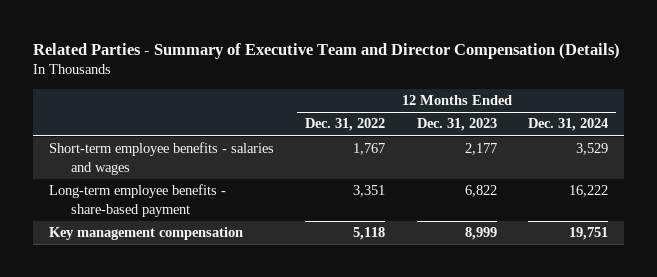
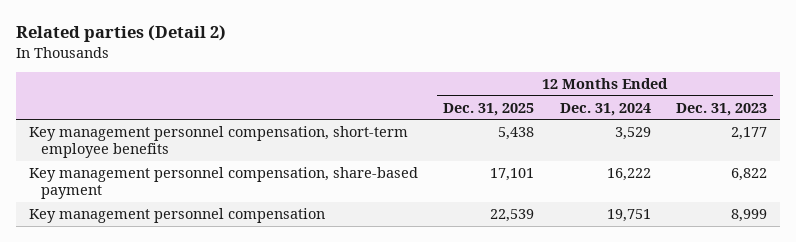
- Related Parties - Summary of Executive Team and Director Compensation (Details)
+ Related parties (Detail 2)
- | 12 Months Ended Dec. 31, 2022 | 12 Months Ended Dec. 31, 2023 | 12 Months Ended Dec. 31, 2024
+ | 12 Months Ended Dec. 31, 2025 | 12 Months Ended Dec. 31, 2024 | 12 Months Ended Dec. 31, 2023
- Short-term employee benefits - salaries and wages | 1,767 | 2,177 | 3,529
- Long-term employee benefits - share-based payment | 3,351 | 6,822 | 16,222
- Key management compensation | 5,118 | 8,999 | 19,751
+ Key management personnel compensation, short-term employee benefits | 5,438 | 3,529 | 2,177
+ Key management personnel compensation, share-based payment | 17,101 | 16,222 | 6,822
+ Key management personnel compensation | 22,539 | 19,751 | 8,999

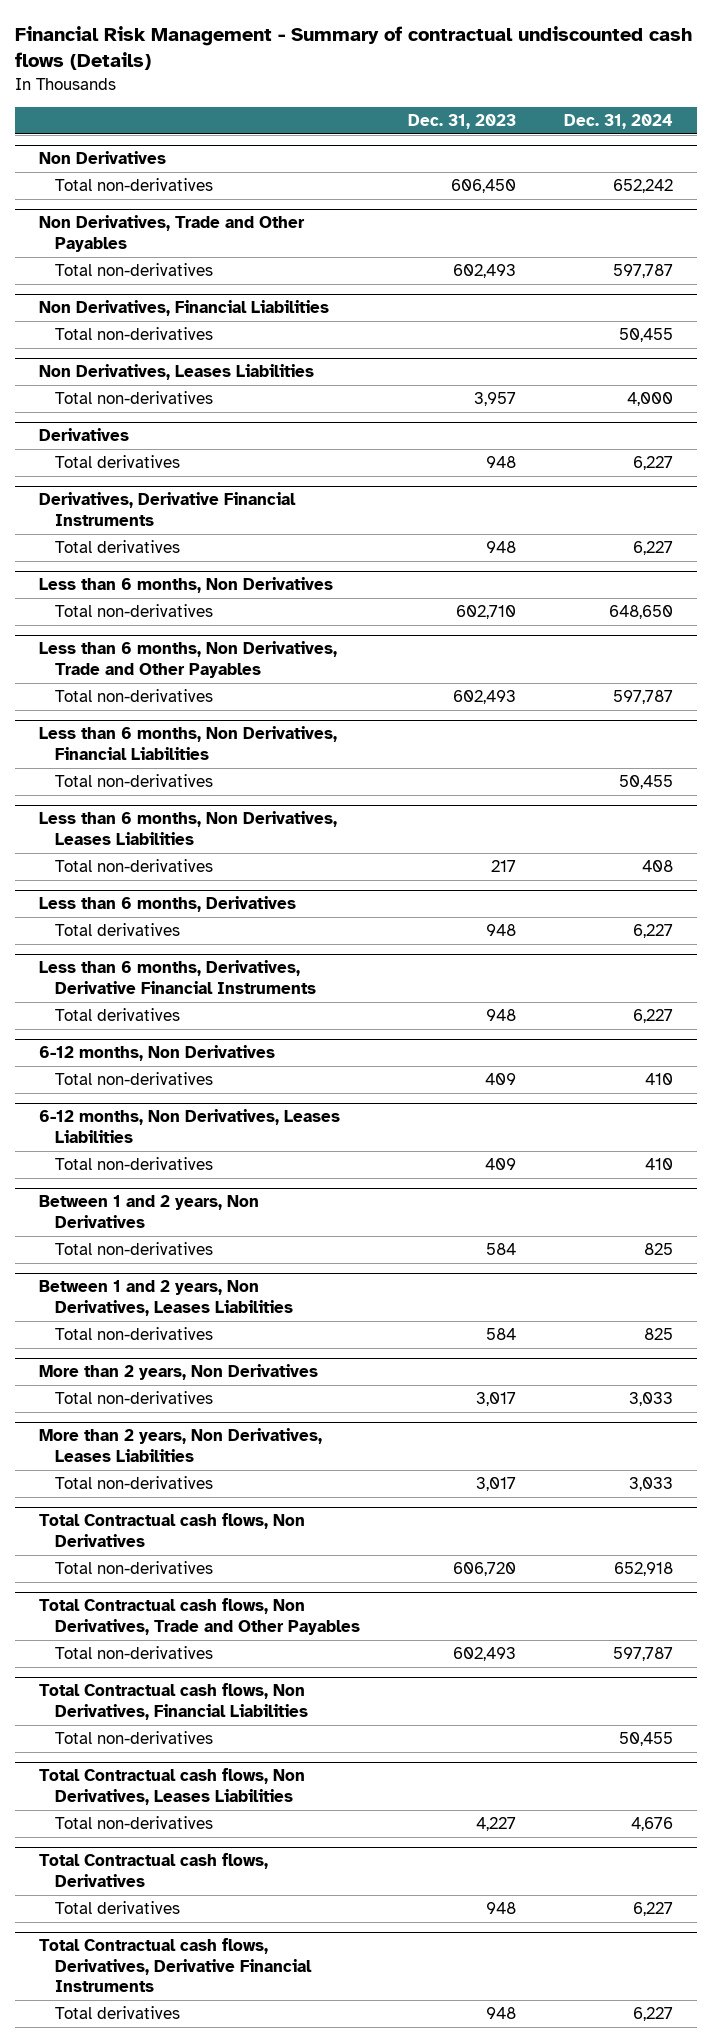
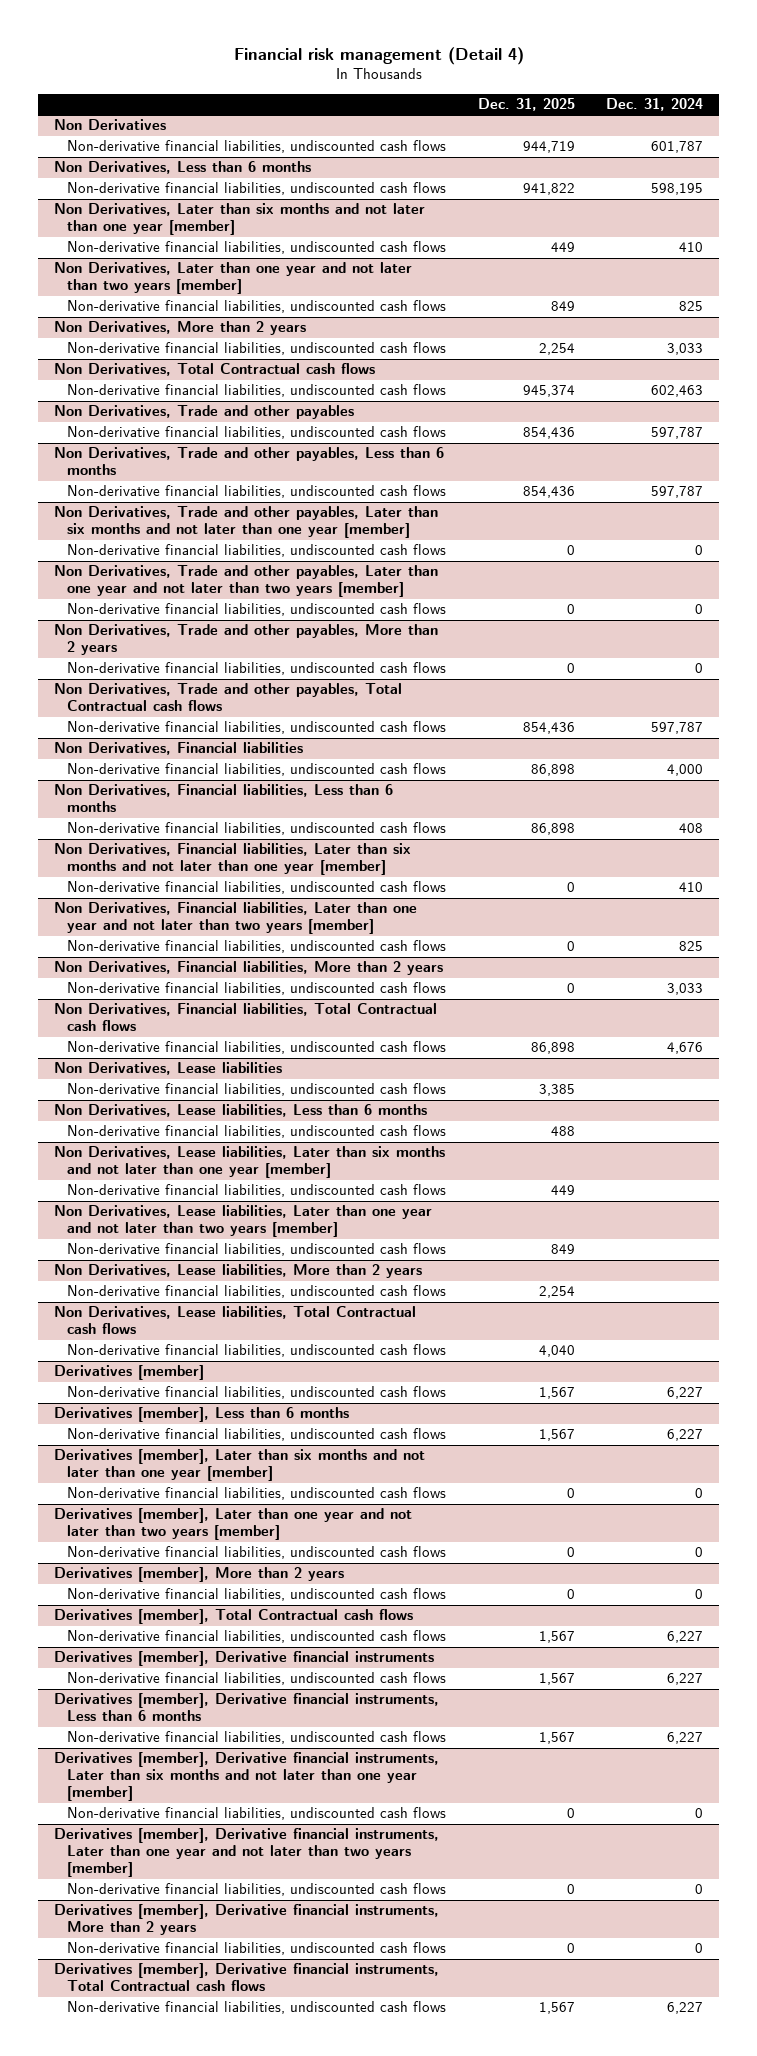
- Financial Risk Management - Summary of contractual undiscounted cash flows (Details)
+ Financial risk management (Detail 4)
- | Dec. 31, 2023 | Dec. 31, 2024
+ | Dec. 31, 2025 | Dec. 31, 2024
@ Non Derivatives
- Total non-derivatives | 606,450 | 652,242
- Non Derivatives, Trade and Other Payables
- Total non-derivatives | 602,493 | 597,787
- Non Derivatives, Financial Liabilities
- Total non-derivatives | | 50,455
- Non Derivatives, Leases Liabilities
- Total non-derivatives | 3,957 | 4,000
- Derivatives
- Total derivatives | 948 | 6,227
- Derivatives, Derivative Financial Instruments
- Total derivatives | 948 | 6,227
- Less than 6 months, Non Derivatives
- Total non-derivatives | 602,710 | 648,650
- Less than 6 months, Non Derivatives, Trade and Other Payables
- Total non-derivatives | 602,493 | 597,787
- Less than 6 months, Non Derivatives, Financial Liabilities
- Total non-derivatives | | 50,455
- Less than 6 months, Non Derivatives, Leases Liabilities
- Total non-derivatives | 217 | 408
- Less than 6 months, Derivatives
- Total derivatives | 948 | 6,227
- Less than 6 months, Derivatives, Derivative Financial Instruments
- Total derivatives | 948 | 6,227
- 6-12 months, Non Derivatives
- Total non-derivatives | 409 | 410
- 6-12 months, Non Derivatives, Leases Liabilities
- Total non-derivatives | 409 | 410
- Between 1 and 2 years, Non Derivatives
- Total non-derivatives | 584 | 825
- Between 1 and 2 years, Non Derivatives, Leases Liabilities
- Total non-derivatives | 584 | 825
- More than 2 years, Non Derivatives
- Total non-derivatives | 3,017 | 3,033
- More than 2 years, Non Derivatives, Leases Liabilities
- Total non-derivatives | 3,017 | 3,033
- Total Contractual cash flows, Non Derivatives
- Total non-derivatives | 606,720 | 652,918
- Total Contractual cash flows, Non Derivatives, Trade and Other Payables
- Total non-derivatives | 602,493 | 597,787
- Total Contractual cash flows, Non Derivatives, Financial Liabilities
- Total non-derivatives | | 50,455
- Total Contractual cash flows, Non Derivatives, Leases Liabilities
- Total non-derivatives | 4,227 | 4,676
- Total Contractual cash flows, Derivatives
- Total derivatives | 948 | 6,227
- Total Contractual cash flows, Derivatives, Derivative Financial Instruments
- Total derivatives | 948 | 6,227
@ Non Derivatives
+ Non-derivative financial liabilities, undiscounted cash flows | 944,719 | 601,787
+ Non Derivatives, Less than 6 months
+ Non-derivative financial liabilities, undiscounted cash flows | 941,822 | 598,195
+ Non Derivatives, Later than six months and not later than one year [member]
+ Non-derivative financial liabilities, undiscounted cash flows | 449 | 410
+ Non Derivatives, Later than one year and not later than two years [member]
+ Non-derivative financial liabilities, undiscounted cash flows | 849 | 825
+ Non Derivatives, More than 2 years
+ Non-derivative financial liabilities, undiscounted cash flows | 2,254 | 3,033
+ Non Derivatives, Total Contractual cash flows
+ Non-derivative financial liabilities, undiscounted cash flows | 945,374 | 602,463
+ Non Derivatives, Trade and other payables
+ Non-derivative financial liabilities, undiscounted cash flows | 854,436 | 597,787
+ Non Derivatives, Trade and other payables, Less than 6 months
+ Non-derivative financial liabilities, undiscounted cash flows | 854,436 | 597,787
+ Non Derivatives, Trade and other payables, Later than six months and not later than one year [member]
+ Non-derivative financial liabilities, undiscounted cash flows | 0 | 0
+ Non Derivatives, Trade and other payables, Later than one year and not later than two years [member]
+ Non-derivative financial liabilities, undiscounted cash flows | 0 | 0
+ Non Derivatives, Trade and other payables, More than 2 years
+ Non-derivative financial liabilities, undiscounted cash flows | 0 | 0
+ Non Derivatives, Trade and other payables, Total Contractual cash flows
+ Non-derivative financial liabilities, undiscounted cash flows | 854,436 | 597,787
+ Non Derivatives, Financial liabilities
+ Non-derivative financial liabilities, undiscounted cash flows | 86,898 | 4,000
+ Non Derivatives, Financial liabilities, Less than 6 months
+ Non-derivative financial liabilities, undiscounted cash flows | 86,898 | 408
+ Non Derivatives, Financial liabilities, Later than six months and not later than one year [member]
+ Non-derivative financial liabilities, undiscounted cash flows | 0 | 410
+ Non Derivatives, Financial liabilities, Later than one year and not later than two years [member]
+ Non-derivative financial liabilities, undiscounted cash flows | 0 | 825
+ Non Derivatives, Financial liabilities, More than 2 years
+ Non-derivative financial liabilities, undiscounted cash flows | 0 | 3,033
+ Non Derivatives, Financial liabilities, Total Contractual cash flows
+ Non-derivative financial liabilities, undiscounted cash flows | 86,898 | 4,676
+ Non Derivatives, Lease liabilities
+ Non-derivative financial liabilities, undiscounted cash flows | 3,385 |
+ Non Derivatives, Lease liabilities, Less than 6 months
+ Non-derivative financial liabilities, undiscounted cash flows | 488 |
+ Non Derivatives, Lease liabilities, Later than six months and not later than one year [member]
+ Non-derivative financial liabilities, undiscounted cash flows | 449 |
+ Non Derivatives, Lease liabilities, Later than one year and not later than two years [member]
+ Non-derivative financial liabilities, undiscounted cash flows | 849 |
+ Non Derivatives, Lease liabilities, More than 2 years
+ Non-derivative financial liabilities, undiscounted cash flows | 2,254 |
+ Non Derivatives, Lease liabilities, Total Contractual cash flows
+ Non-derivative financial liabilities, undiscounted cash flows | 4,040 |
+ Derivatives [member]
+ Non-derivative financial liabilities, undiscounted cash flows | 1,567 | 6,227
+ Derivatives [member], Less than 6 months
+ Non-derivative financial liabilities, undiscounted cash flows | 1,567 | 6,227
+ Derivatives [member], Later than six months and not later than one year [member]
+ Non-derivative financial liabilities, undiscounted cash flows | 0 | 0
+ Derivatives [member], Later than one year and not later than two years [member]
+ Non-derivative financial liabilities, undiscounted cash flows | 0 | 0
+ Derivatives [member], More than 2 years
+ Non-derivative financial liabilities, undiscounted cash flows | 0 | 0
+ Derivatives [member], Total Contractual cash flows
+ Non-derivative financial liabilities, undiscounted cash flows | 1,567 | 6,227
+ Derivatives [member], Derivative financial instruments
+ Non-derivative financial liabilities, undiscounted cash flows | 1,567 | 6,227
+ Derivatives [member], Derivative financial instruments, Less than 6 months
+ Non-derivative financial liabilities, undiscounted cash flows | 1,567 | 6,227
+ Derivatives [member], Derivative financial instruments, Later than six months and not later than one year [member]
+ Non-derivative financial liabilities, undiscounted cash flows | 0 | 0
+ Derivatives [member], Derivative financial instruments, Later than one year and not later than two years [member]
+ Non-derivative financial liabilities, undiscounted cash flows | 0 | 0
+ Derivatives [member], Derivative financial instruments, More than 2 years
+ Non-derivative financial liabilities, undiscounted cash flows | 0 | 0
+ Derivatives [member], Derivative financial instruments, Total Contractual cash flows
+ Non-derivative financial liabilities, undiscounted cash flows | 1,567 | 6,227

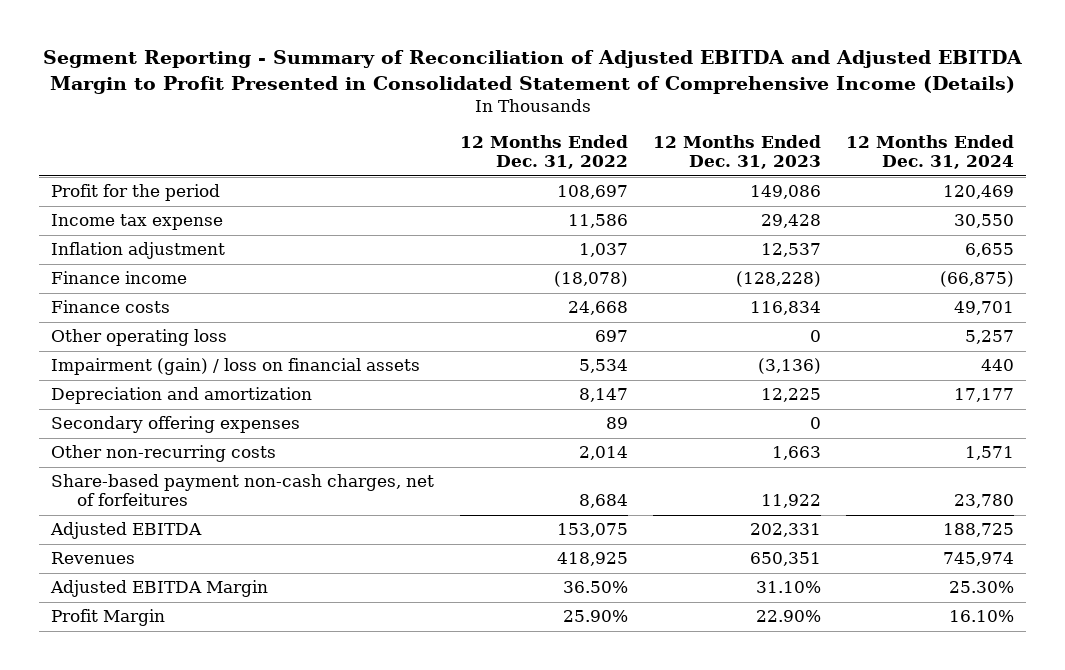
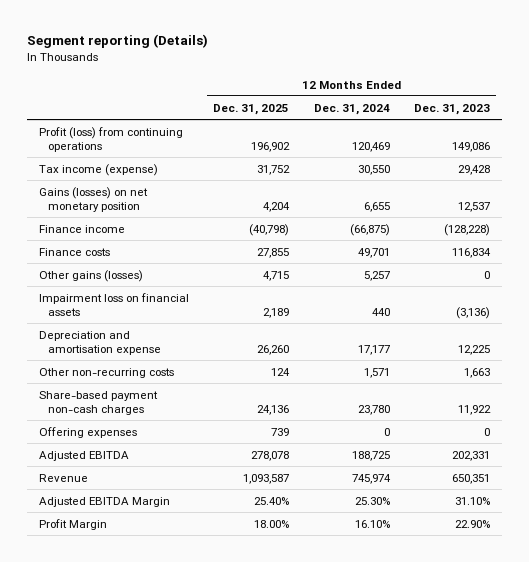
- Segment Reporting - Summary of Reconciliation of Adjusted EBITDA and Adjusted EBITDA Margin to Profit Presented in Consolidated Statement of Comprehensive Income (Details)
+ Segment reporting (Details)
- | 12 Months Ended Dec. 31, 2022 | 12 Months Ended Dec. 31, 2023 | 12 Months Ended Dec. 31, 2024
+ | 12 Months Ended Dec. 31, 2025 | 12 Months Ended Dec. 31, 2024 | 12 Months Ended Dec. 31, 2023
- Profit for the period | 108,697 | 149,086 | 120,469
- Income tax expense | 11,586 | 29,428 | 30,550
- Inflation adjustment | 1,037 | 12,537 | 6,655
+ Profit (loss) from continuing operations | 196,902 | 120,469 | 149,086
+ Tax income (expense) | 31,752 | 30,550 | 29,428
+ Gains (losses) on net monetary position | 4,204 | 6,655 | 12,537
- Other operating loss | 697 | 0 | 5,257
- Impairment (gain) / loss on financial assets | 5,534 | (3,136) | 440
- Depreciation and amortization | 8,147 | 12,225 | 17,177
- Secondary offering expenses | 89 | 0 |
+ Other gains (losses) | 4,715 | 5,257 | 0
+ Impairment loss on financial assets | 2,189 | 440 | (3,136)
+ Depreciation and amortisation expense | 26,260 | 17,177 | 12,225
- Share-based payment non-cash charges, net of forfeitures | 8,684 | 11,922 | 23,780
+ Share-based payment non-cash charges | 24,136 | 23,780 | 11,922
+ Offering expenses | 739 | 0 | 0
- Revenues | 418,925 | 650,351 | 745,974
+ Revenue | 1,093,587 | 745,974 | 650,351

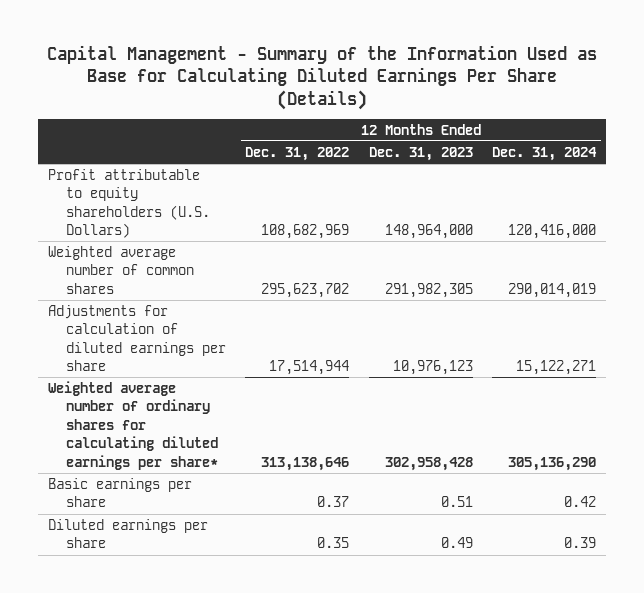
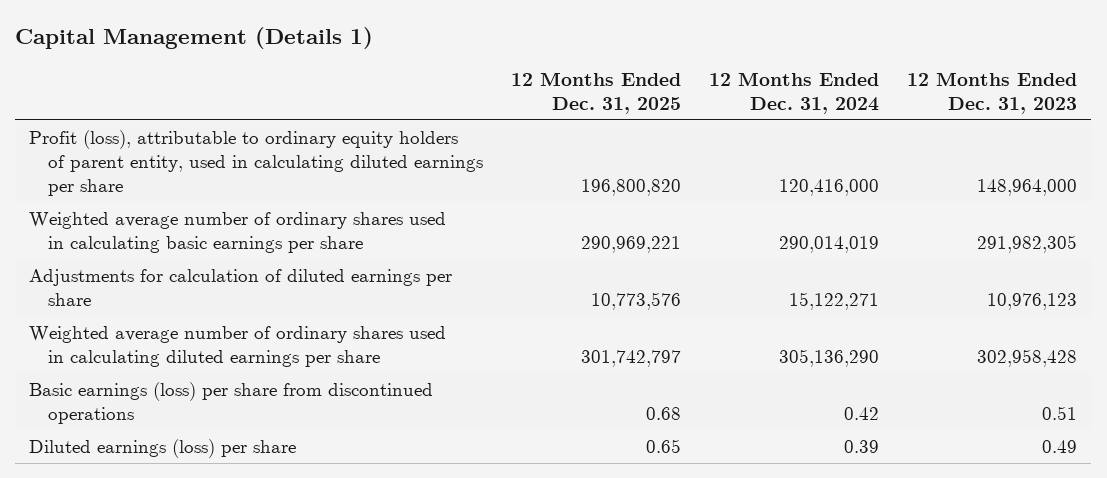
- Capital Management - Summary of the Information Used as Base for Calculating Diluted Earnings Per Share (Details)
+ Capital Management (Details 1)
- | 12 Months Ended Dec. 31, 2022 | 12 Months Ended Dec. 31, 2023 | 12 Months Ended Dec. 31, 2024
+ | 12 Months Ended Dec. 31, 2025 | 12 Months Ended Dec. 31, 2024 | 12 Months Ended Dec. 31, 2023
- Profit attributable to equity shareholders (U.S. Dollars) | 108,682,969 | 148,964,000 | 120,416,000
- Weighted average number of common shares | 295,623,702 | 291,982,305 | 290,014,019
+ Profit (loss), attributable to ordinary equity holders of parent entity, used in calculating diluted earnings per share | 196,800,820 | 120,416,000 | 148,964,000
+ Weighted average number of ordinary shares used in calculating basic earnings per share | 290,969,221 | 290,014,019 | 291,982,305
- Weighted average number of ordinary shares for calculating diluted earnings per share* | 313,138,646 | 302,958,428 | 305,136,290
- Basic earnings per share | 0.37 | 0.51 | 0.42
- Diluted earnings per share | 0.35 | 0.49 | 0.39
+ Weighted average number of ordinary shares used in calculating diluted earnings per share | 301,742,797 | 305,136,290 | 302,958,428
+ Basic earnings (loss) per share from discontinued operations | 0.68 | 0.42 | 0.51
+ Diluted earnings (loss) per share | 0.65 | 0.39 | 0.49

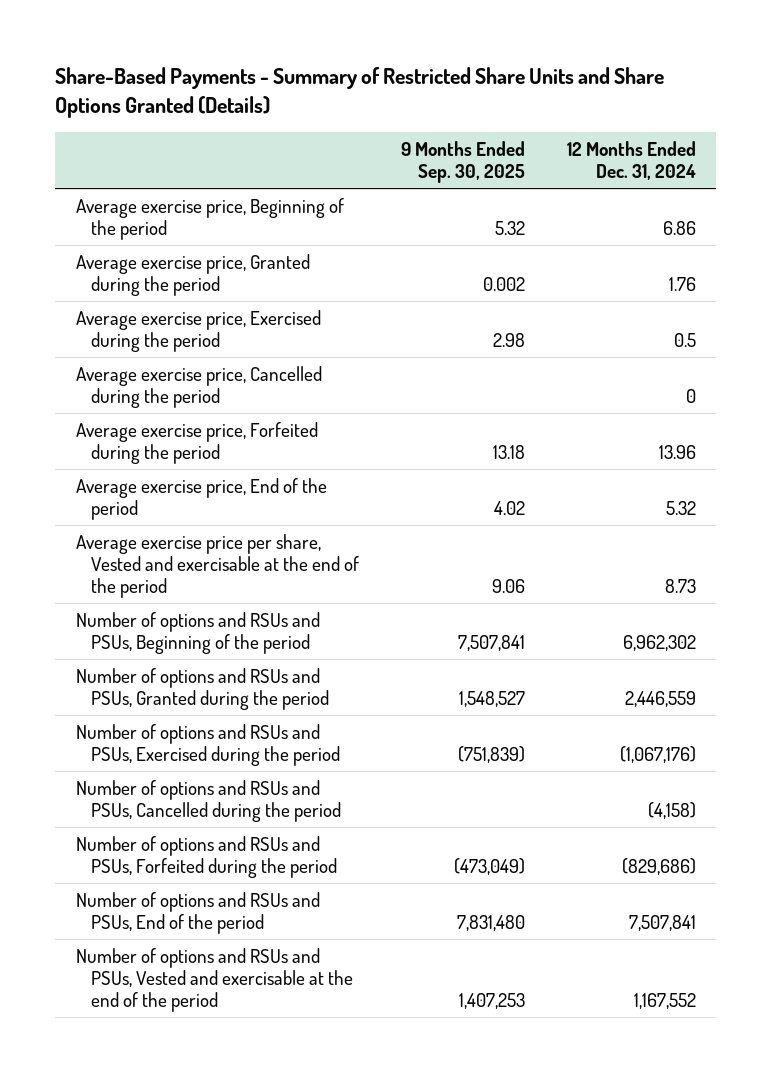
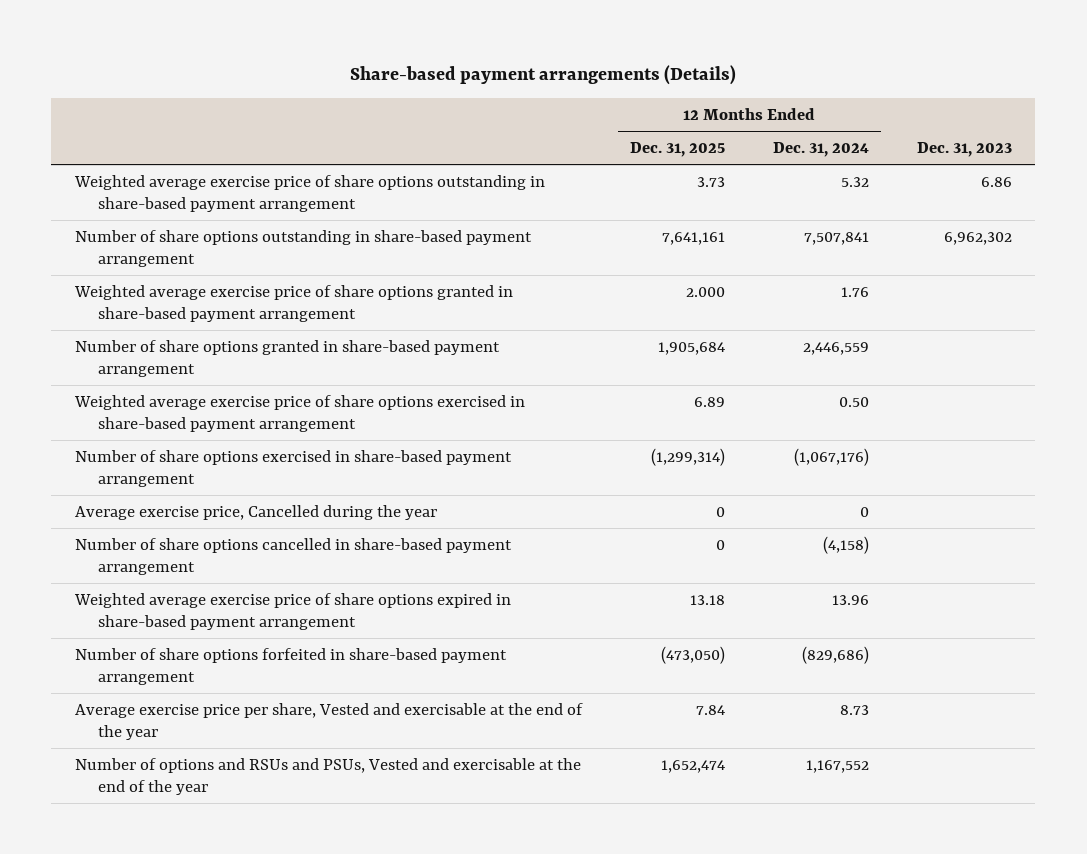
- Share-Based Payments - Summary of Restricted Share Units and Share Options Granted (Details)
+ Share-based payment arrangements (Details)
- | 9 Months Ended Sep. 30, 2025 | 12 Months Ended Dec. 31, 2024
+ | 12 Months Ended Dec. 31, 2025 | 12 Months Ended Dec. 31, 2024 | Dec. 31, 2023
- Average exercise price, Beginning of the period | 5.32 | 6.86
- Average exercise price, Granted during the period | 0.002 | 1.76
- Average exercise price, Exercised during the period | 2.98 | 0.5
- Average exercise price, Cancelled during the period | | 0
- Average exercise price, Forfeited during the period | 13.18 | 13.96
- Average exercise price, End of the period | 4.02 | 5.32
- Average exercise price per share, Vested and exercisable at the end of the period | 9.06 | 8.73
- Number of options and RSUs and PSUs, Beginning of the period | 7,507,841 | 6,962,302
- Number of options and RSUs and PSUs, Granted during the period | 1,548,527 | 2,446,559
- Number of options and RSUs and PSUs, Exercised during the period | (751,839) | (1,067,176)
- Number of options and RSUs and PSUs, Cancelled during the period | | (4,158)
- Number of options and RSUs and PSUs, Forfeited during the period | (473,049) | (829,686)
- Number of options and RSUs and PSUs, End of the period | 7,831,480 | 7,507,841
- Number of options and RSUs and PSUs, Vested and exercisable at the end of the period | 1,407,253 | 1,167,552
+ Weighted average exercise price of share options outstanding in share-based payment arrangement | 3.73 | 5.32 | 6.86
+ Number of share options outstanding in share-based payment arrangement | 7,641,161 | 7,507,841 | 6,962,302
+ Weighted average exercise price of share options granted in share-based payment arrangement | 2.000 | 1.76 |
+ Number of share options granted in share-based payment arrangement | 1,905,684 | 2,446,559 |
+ Weighted average exercise price of share options exercised in share-based payment arrangement | 6.89 | 0.50 |
+ Number of share options exercised in share-based payment arrangement | (1,299,314) | (1,067,176) |
+ Average exercise price, Cancelled during the year | 0 | 0 |
+ Number of share options cancelled in share-based payment arrangement | 0 | (4,158) |
+ Weighted average exercise price of share options expired in share-based payment arrangement | 13.18 | 13.96 |
+ Number of share options forfeited in share-based payment arrangement | (473,050) | (829,686) |
+ Average exercise price per share, Vested and exercisable at the end of the year | 7.84 | 8.73 |
+ Number of options and RSUs and PSUs, Vested and exercisable at the end of the year | 1,652,474 | 1,167,552 |

